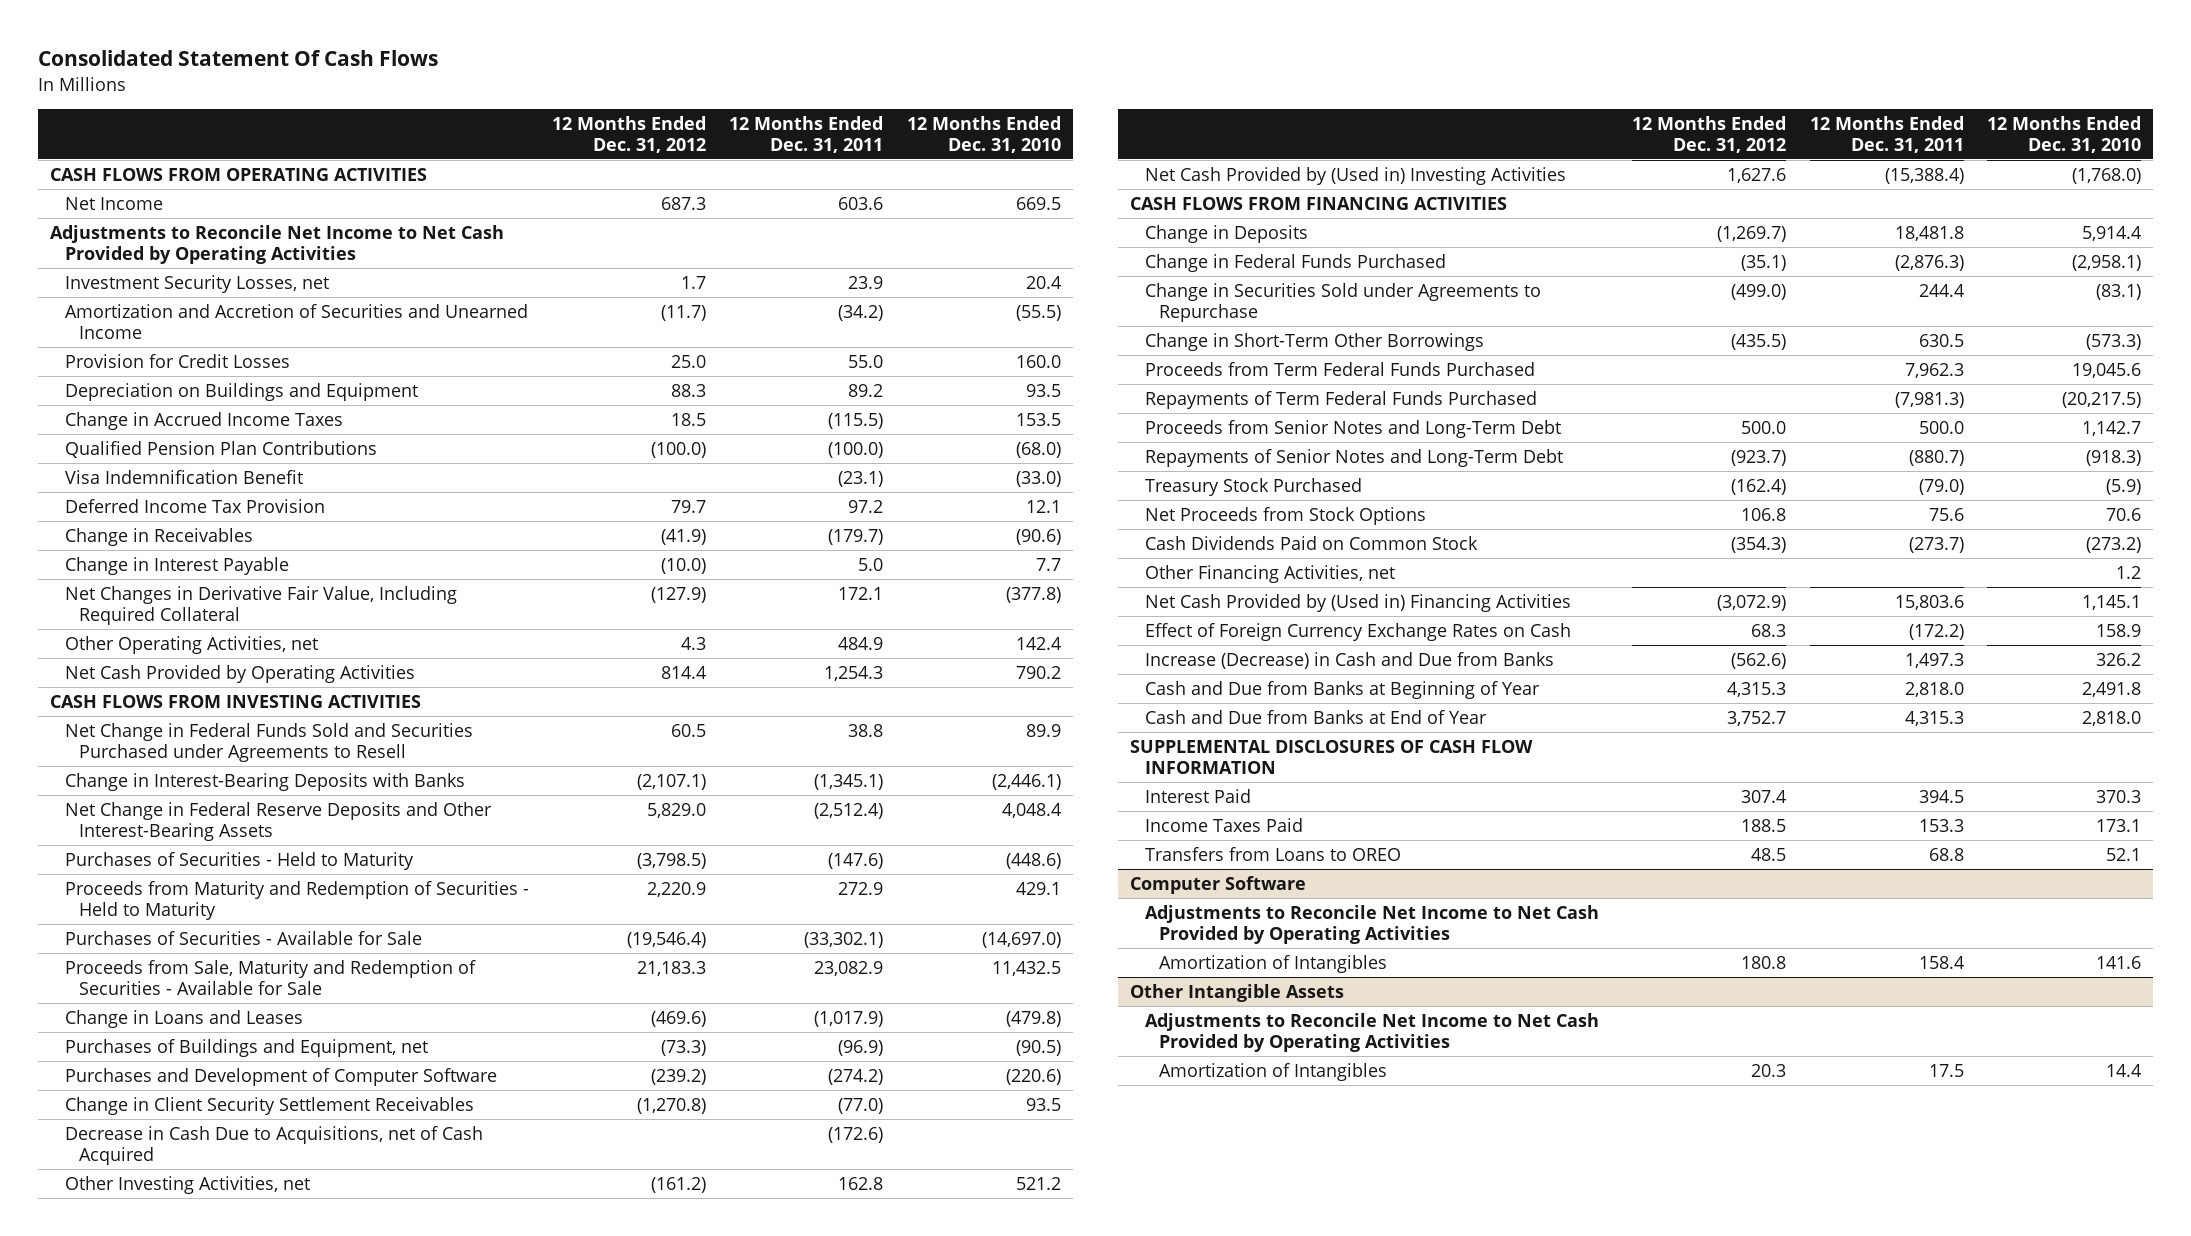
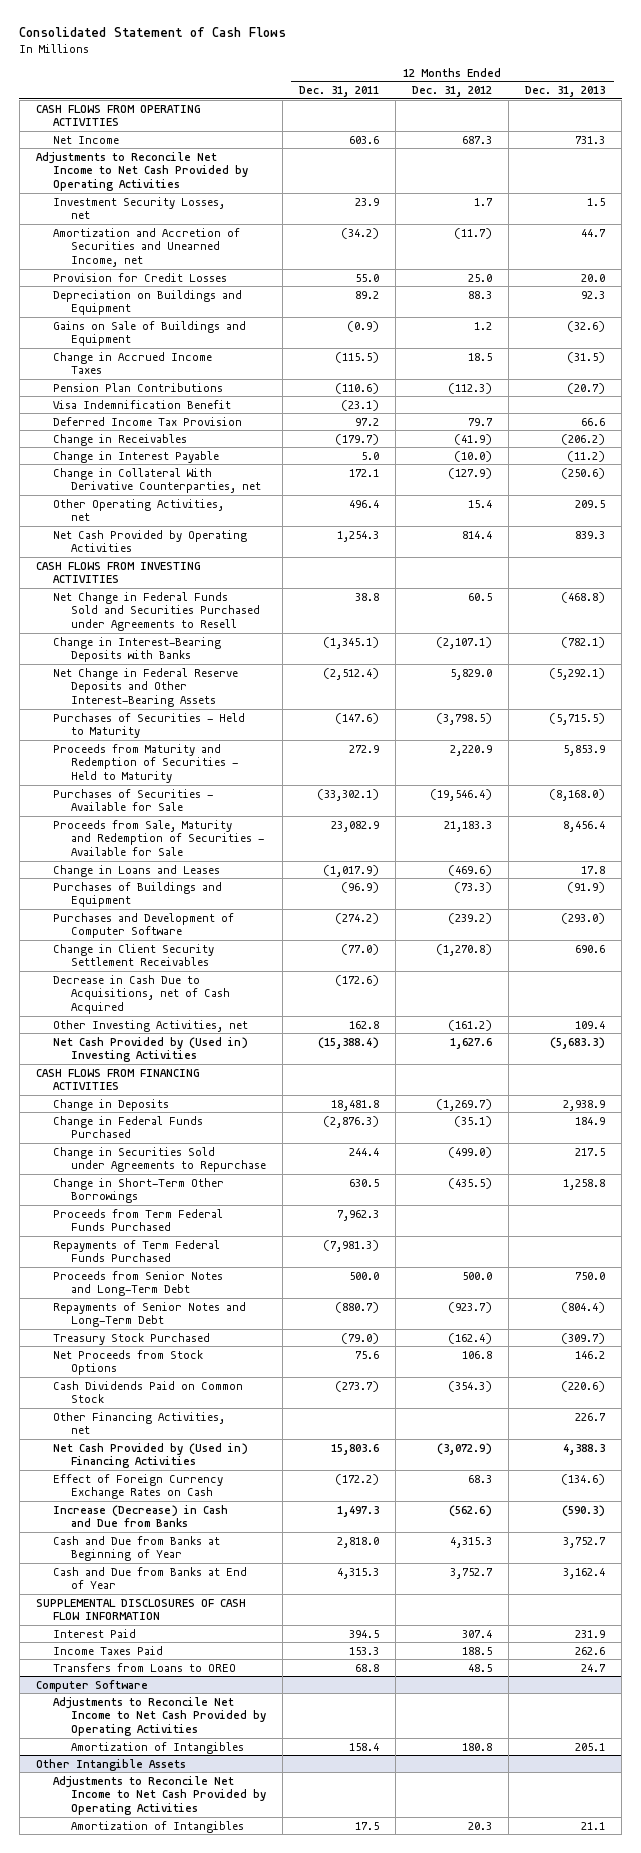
- Consolidated Statement Of Cash Flows
+ Consolidated Statement of Cash Flows
- | 12 Months Ended Dec. 31, 2012 | 12 Months Ended Dec. 31, 2011 | 12 Months Ended Dec. 31, 2010
+ | 12 Months Ended Dec. 31, 2011 | 12 Months Ended Dec. 31, 2012 | 12 Months Ended Dec. 31, 2013
- Amortization and Accretion of Securities and Unearned Income | (11.7) | (34.2) | (55.5)
+ Amortization and Accretion of Securities and Unearned Income, net | (34.2) | (11.7) | 44.7
+ Gains on Sale of Buildings and Equipment | (0.9) | 1.2 | (32.6)
- Qualified Pension Plan Contributions | (100.0) | (100.0) | (68.0)
+ Pension Plan Contributions | (110.6) | (112.3) | (20.7)
- Net Changes in Derivative Fair Value, Including Required Collateral | (127.9) | 172.1 | (377.8)
- Other Operating Activities, net | 4.3 | 484.9 | 142.4
+ Change in Collateral With Derivative Counterparties, net | 172.1 | (127.9) | (250.6)
+ Other Operating Activities, net | 496.4 | 15.4 | 209.5
- Purchases of Buildings and Equipment, net | (73.3) | (96.9) | (90.5)
+ Purchases of Buildings and Equipment | (96.9) | (73.3) | (91.9)

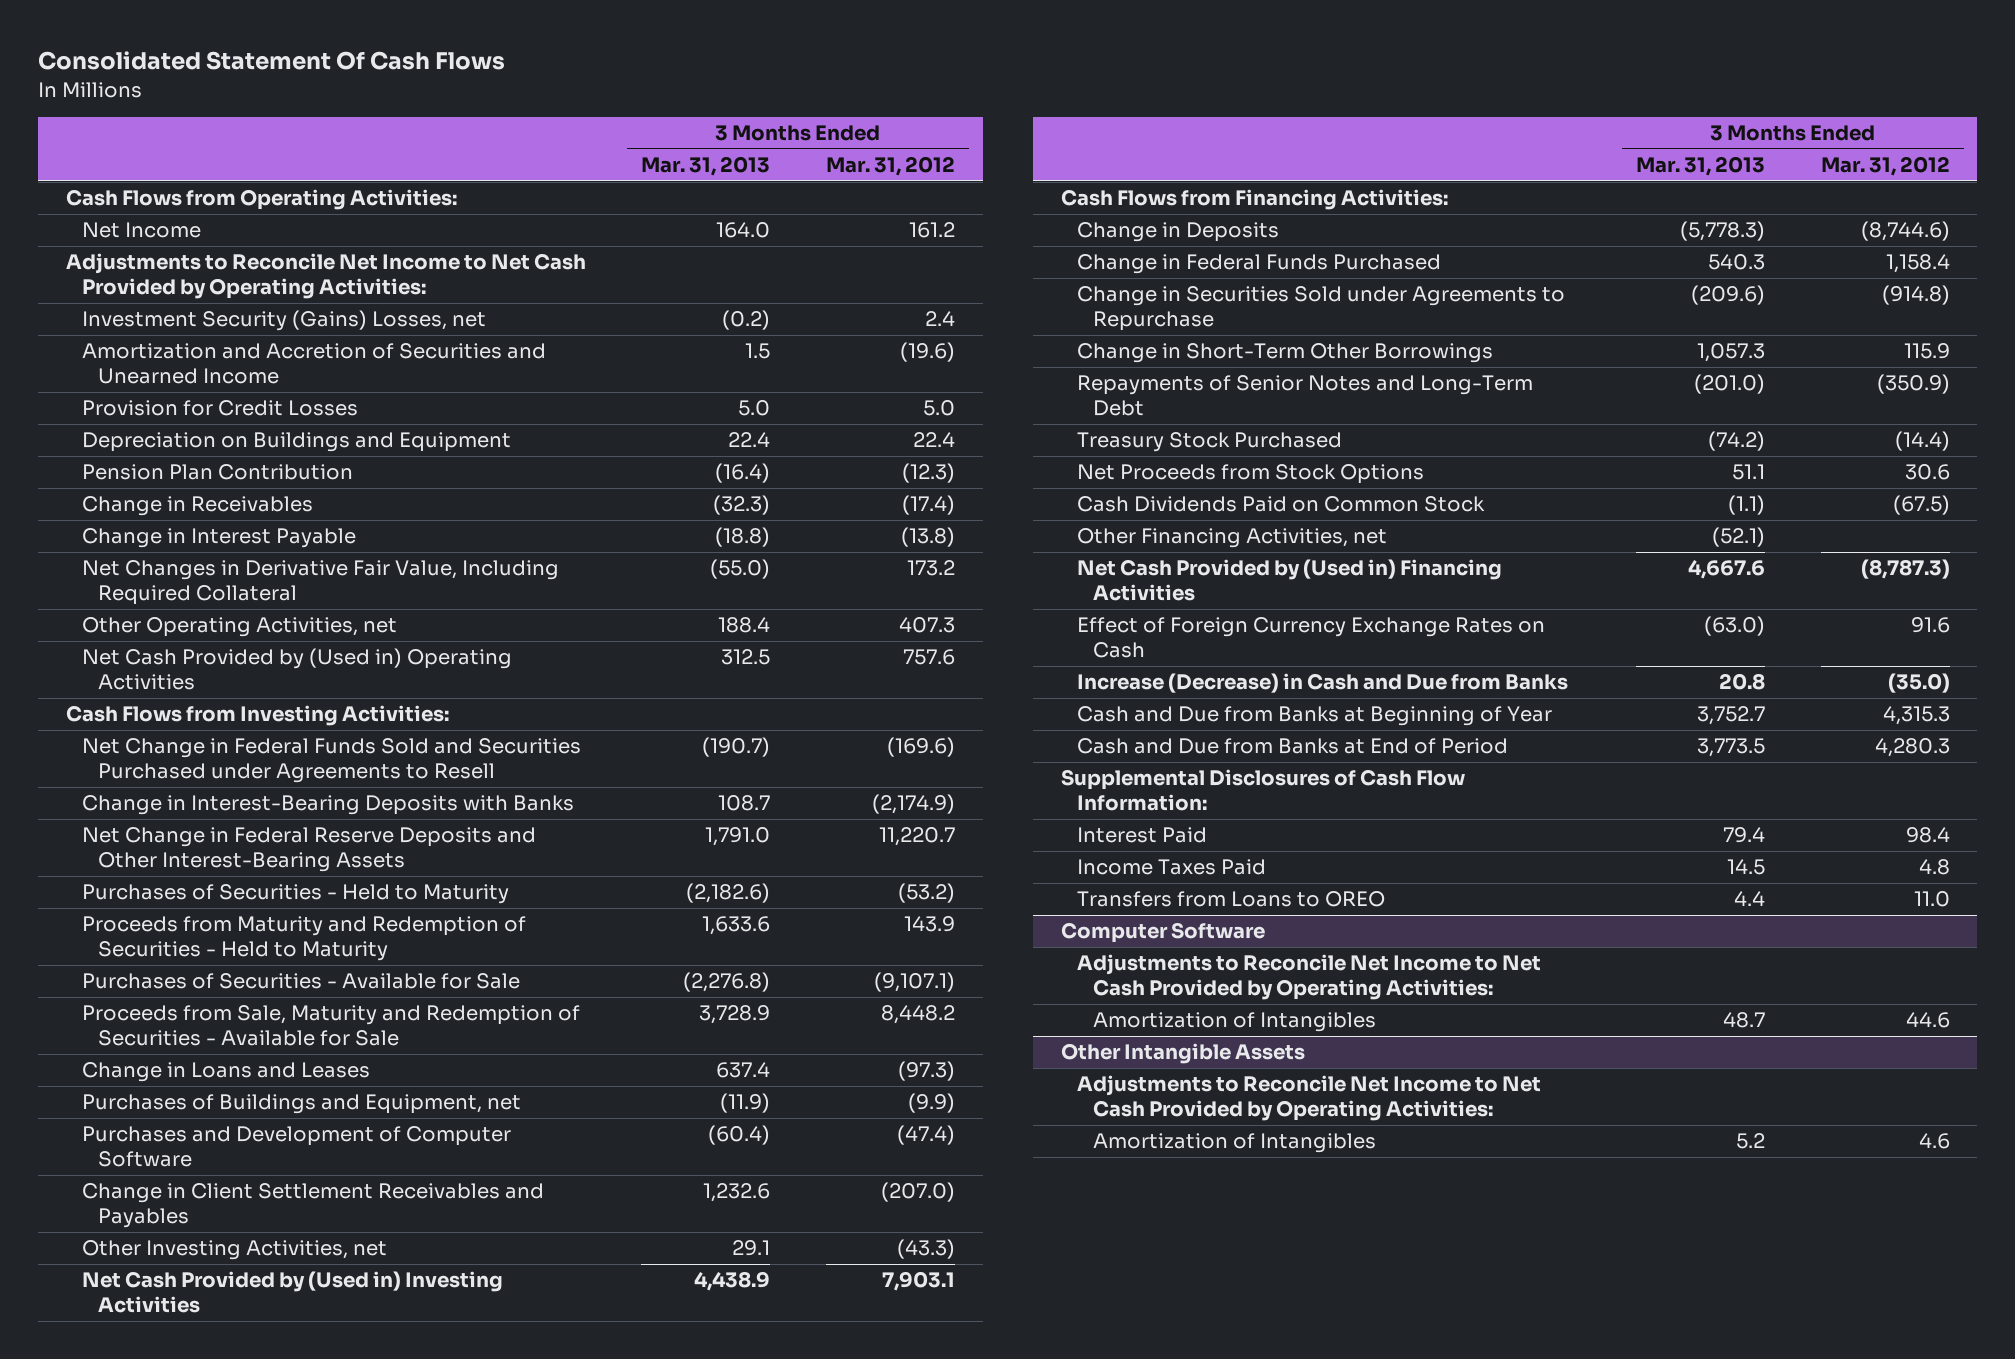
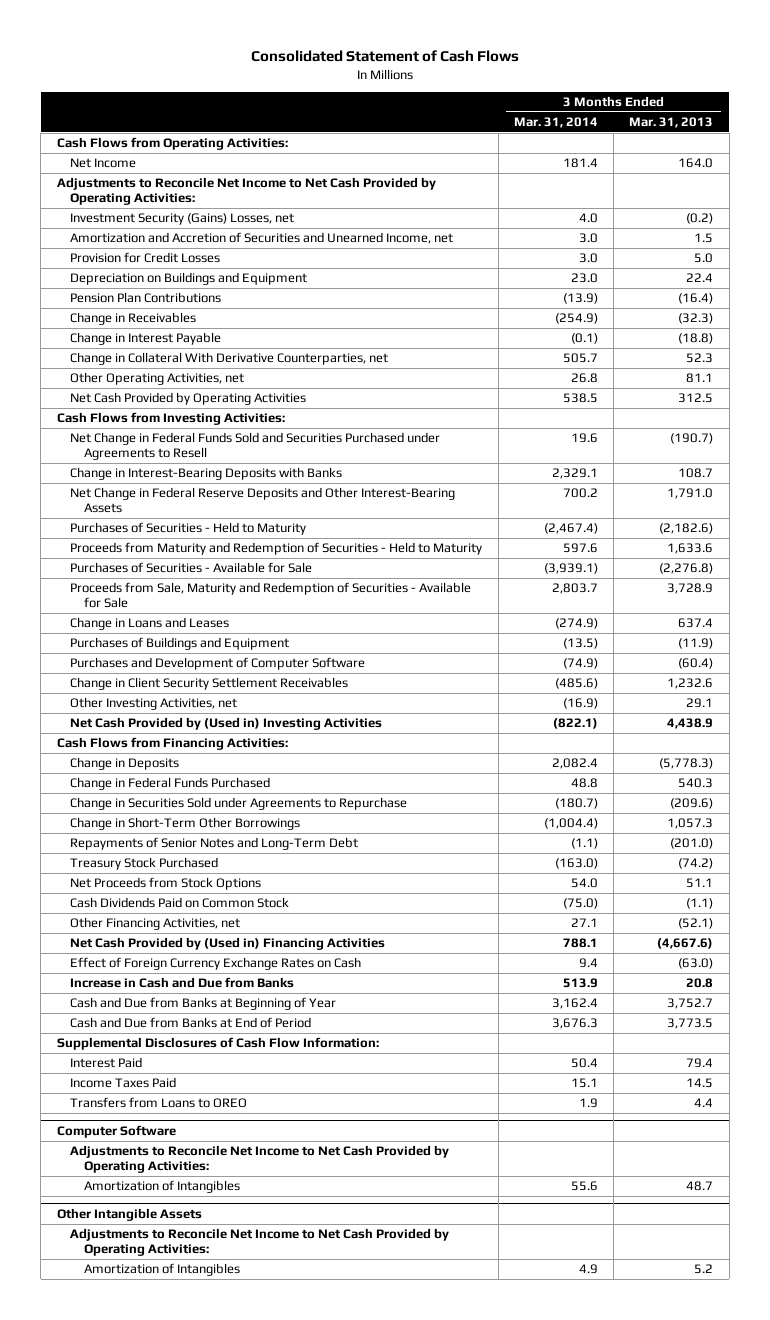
- Consolidated Statement Of Cash Flows
+ Consolidated Statement of Cash Flows
- | 3 Months Ended Mar. 31, 2013 | 3 Months Ended Mar. 31, 2012
+ | 3 Months Ended Mar. 31, 2014 | 3 Months Ended Mar. 31, 2013
- Amortization and Accretion of Securities and Unearned Income | 1.5 | (19.6)
+ Amortization and Accretion of Securities and Unearned Income, net | 3.0 | 1.5
- Pension Plan Contribution | (16.4) | (12.3)
+ Pension Plan Contributions | (13.9) | (16.4)
- Net Changes in Derivative Fair Value, Including Required Collateral | (55.0) | 173.2
- Other Operating Activities, net | 188.4 | 407.3
- Net Cash Provided by (Used in) Operating Activities | 312.5 | 757.6
+ Change in Collateral With Derivative Counterparties, net | 505.7 | 52.3
+ Other Operating Activities, net | 26.8 | 81.1
+ Net Cash Provided by Operating Activities | 538.5 | 312.5
- Purchases of Buildings and Equipment, net | (11.9) | (9.9)
+ Purchases of Buildings and Equipment | (13.5) | (11.9)
- Change in Client Settlement Receivables and Payables | 1,232.6 | (207.0)
+ Change in Client Security Settlement Receivables | (485.6) | 1,232.6
- Net Cash Provided by (Used in) Financing Activities | 4,667.6 | (8,787.3)
+ Net Cash Provided by (Used in) Financing Activities | 788.1 | (4,667.6)
- Increase (Decrease) in Cash and Due from Banks | 20.8 | (35.0)
+ Increase in Cash and Due from Banks | 513.9 | 20.8

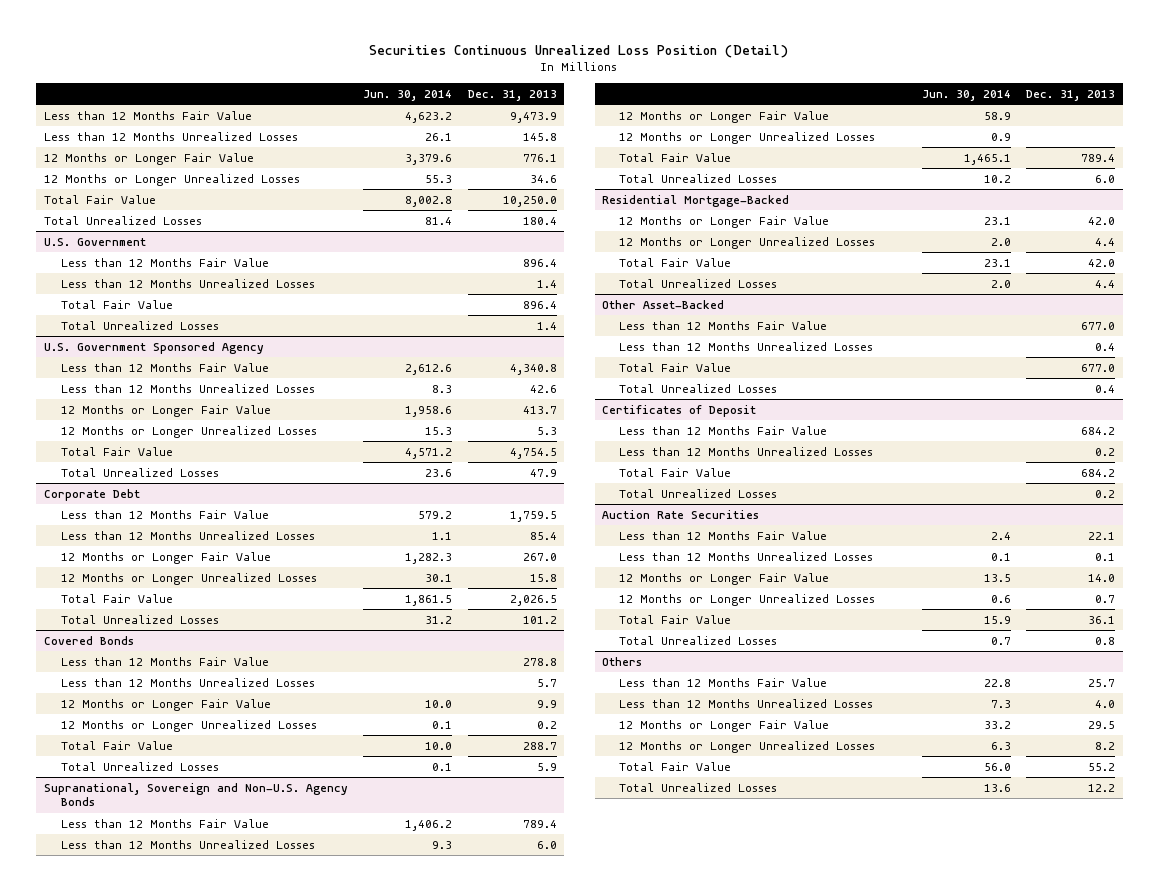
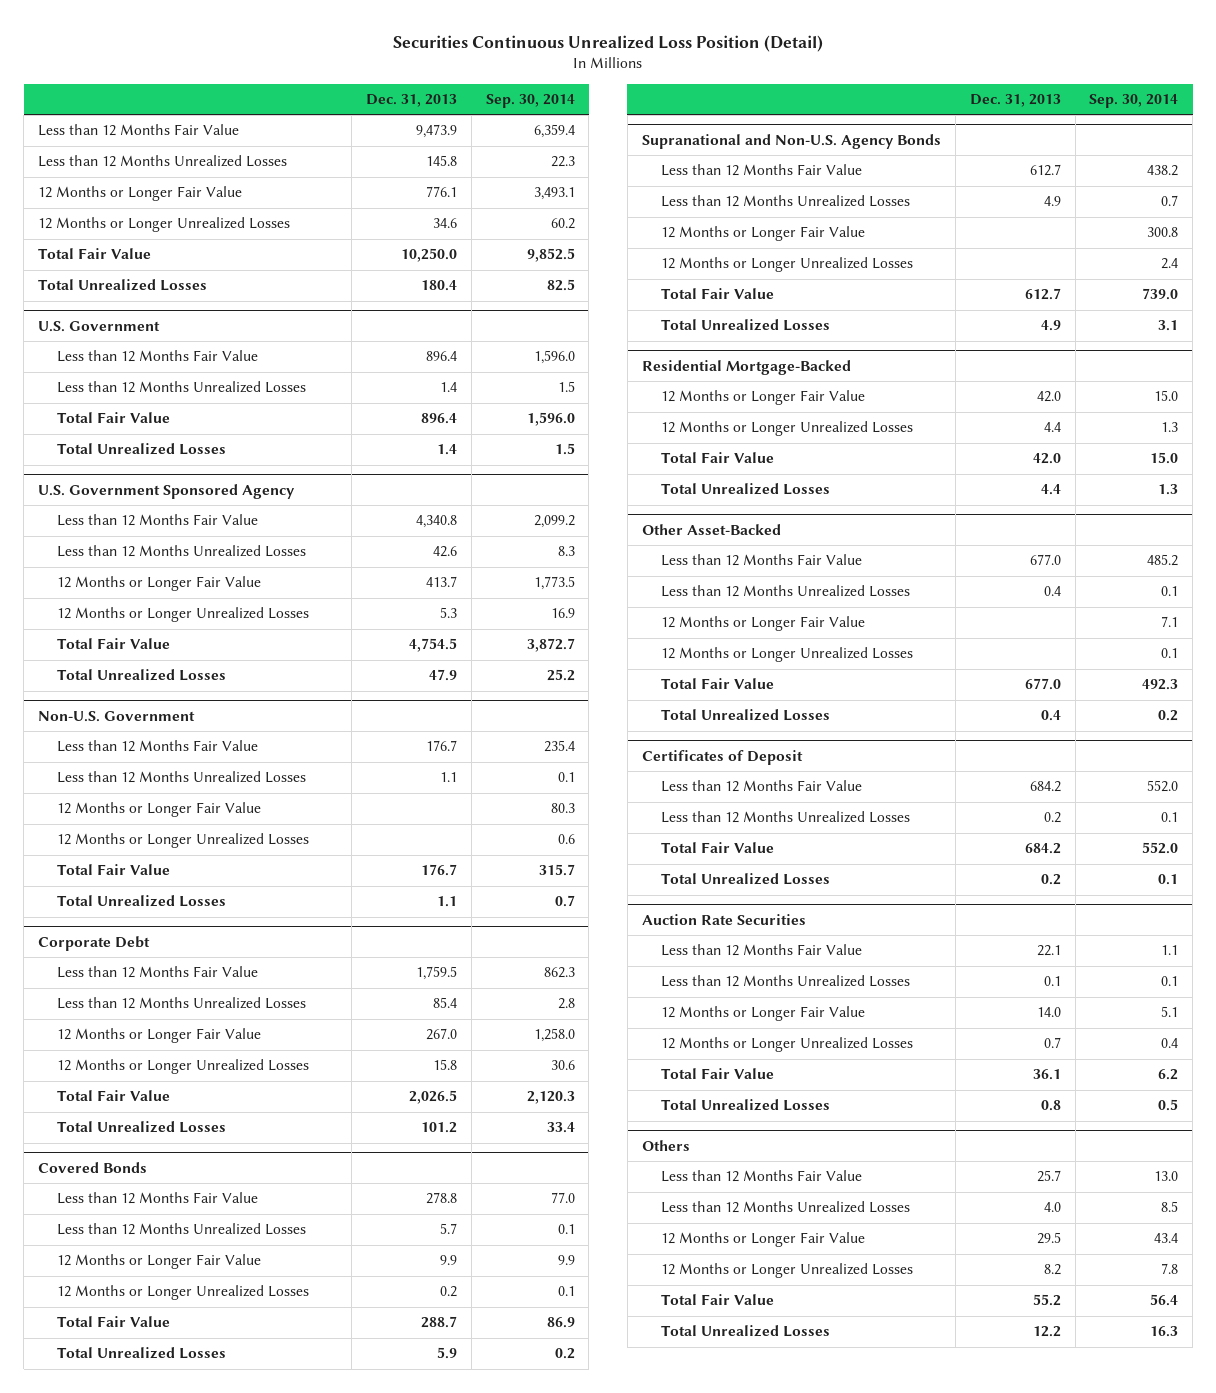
- | Jun. 30, 2014 | Dec. 31, 2013
+ | Dec. 31, 2013 | Sep. 30, 2014
+ Non-U.S. Government
+ Less than 12 Months Fair Value | 176.7 | 235.4
+ Less than 12 Months Unrealized Losses | 1.1 | 0.1
+ 12 Months or Longer Fair Value | | 80.3
+ 12 Months or Longer Unrealized Losses | | 0.6
+ Total Fair Value | 176.7 | 315.7
+ Total Unrealized Losses | 1.1 | 0.7
- Supranational, Sovereign and Non-U.S. Agency Bonds
- Less than 12 Months Fair Value | 1,406.2 | 789.4
- Less than 12 Months Unrealized Losses | 9.3 | 6.0
+ Supranational and Non-U.S. Agency Bonds
+ Less than 12 Months Fair Value | 612.7 | 438.2
+ Less than 12 Months Unrealized Losses | 4.9 | 0.7
- Total Fair Value | 1,465.1 | 789.4
- Total Unrealized Losses | 10.2 | 6.0
+ Total Fair Value | 612.7 | 739.0
+ Total Unrealized Losses | 4.9 | 3.1
@ Other Asset-Backed
+ 12 Months or Longer Fair Value | | 7.1
+ 12 Months or Longer Unrealized Losses | | 0.1

